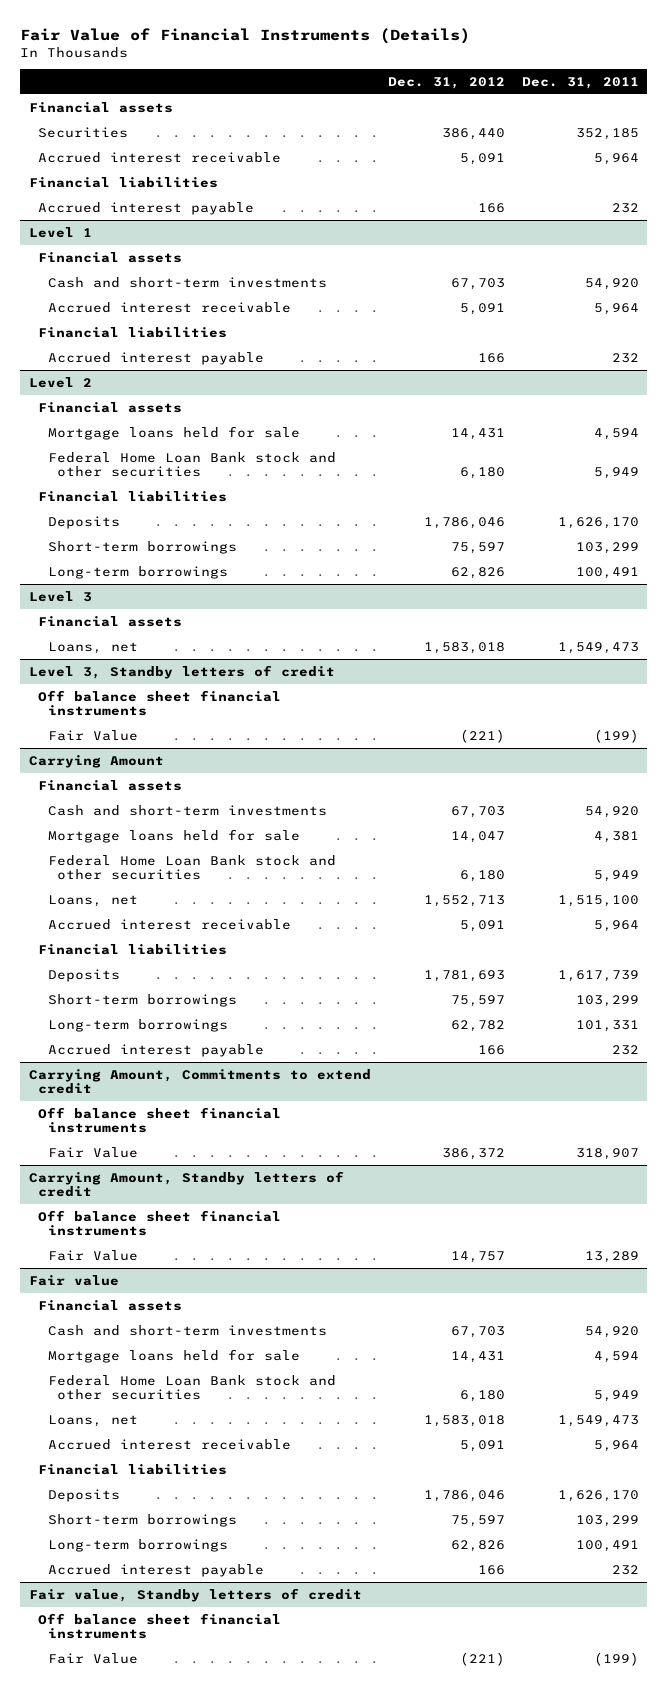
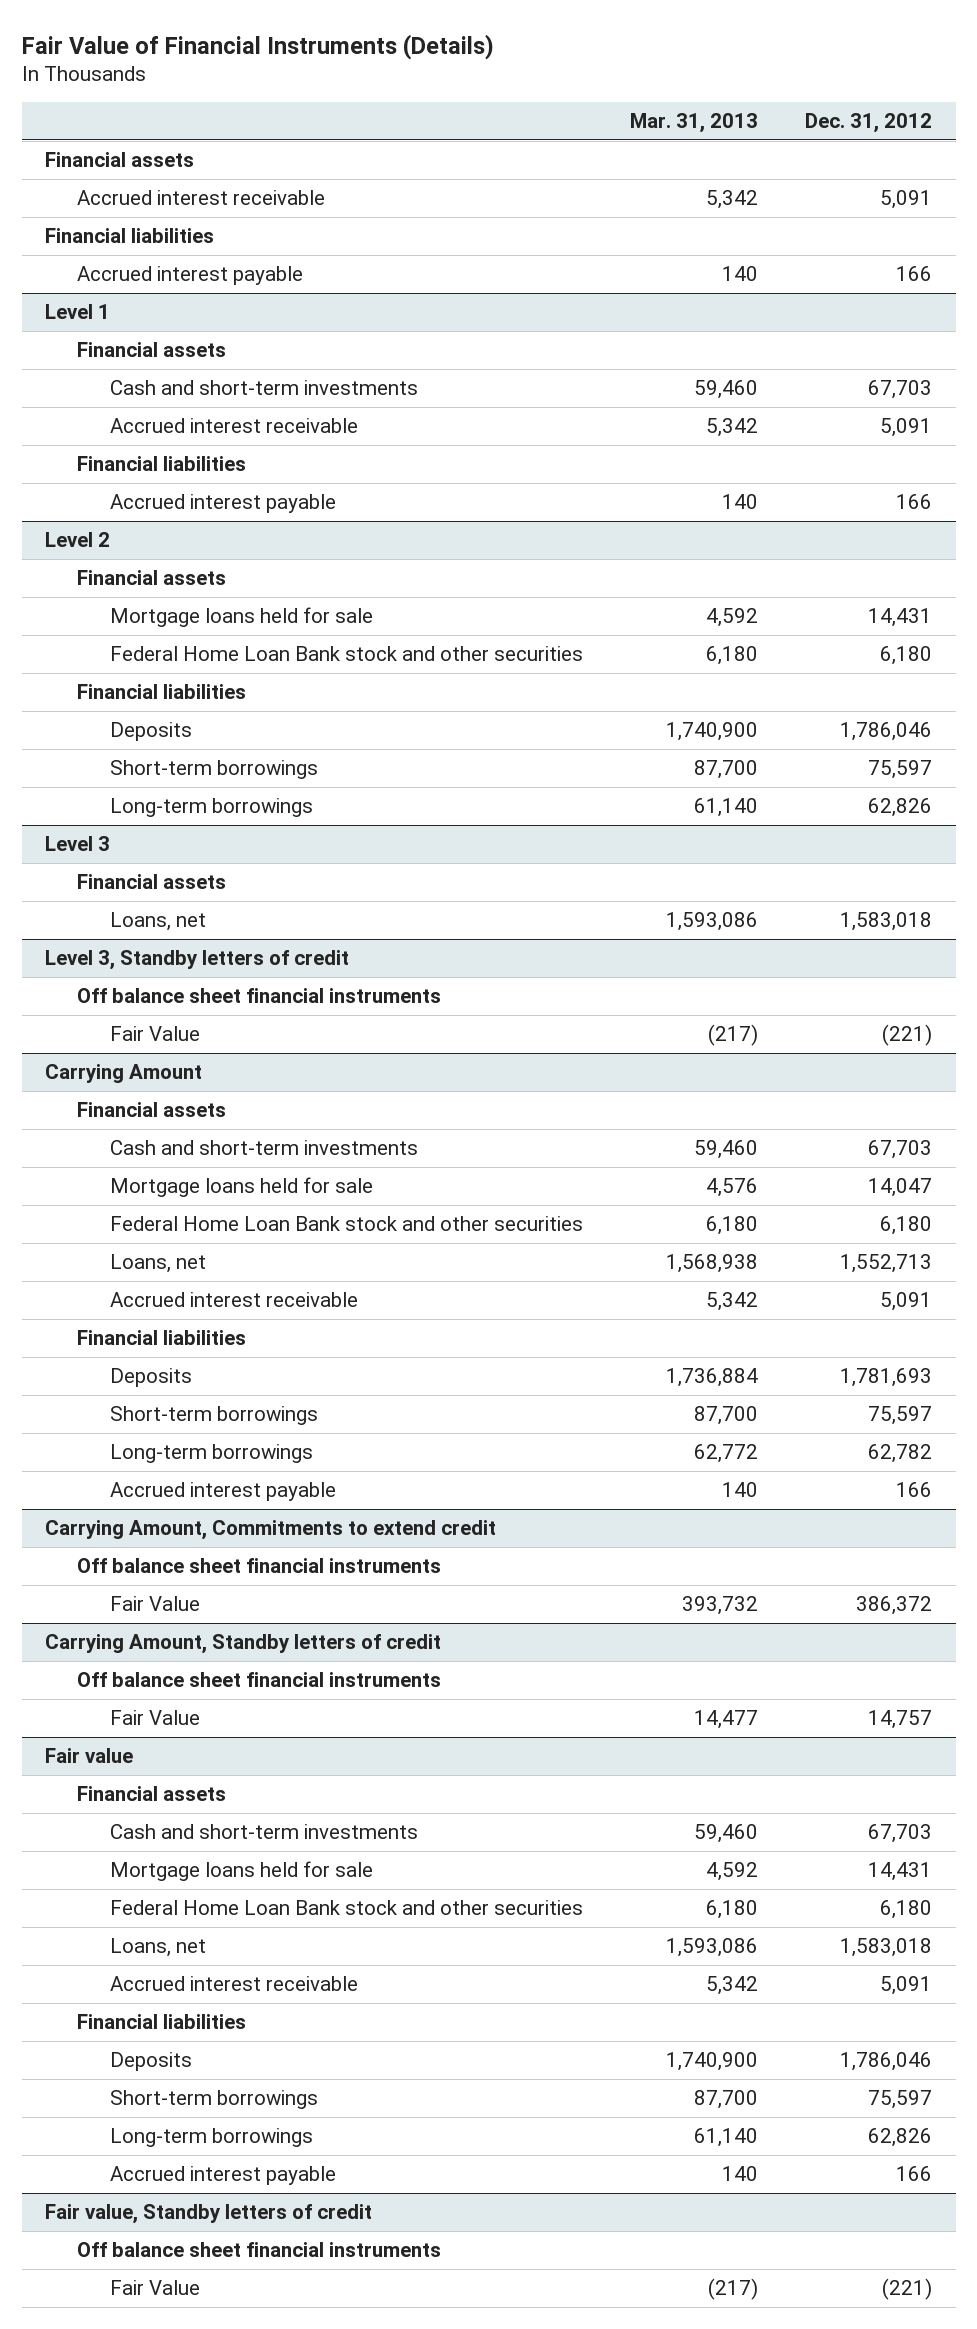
- | Dec. 31, 2012 | Dec. 31, 2011
+ | Mar. 31, 2013 | Dec. 31, 2012
- Securities | 386,440 | 352,185

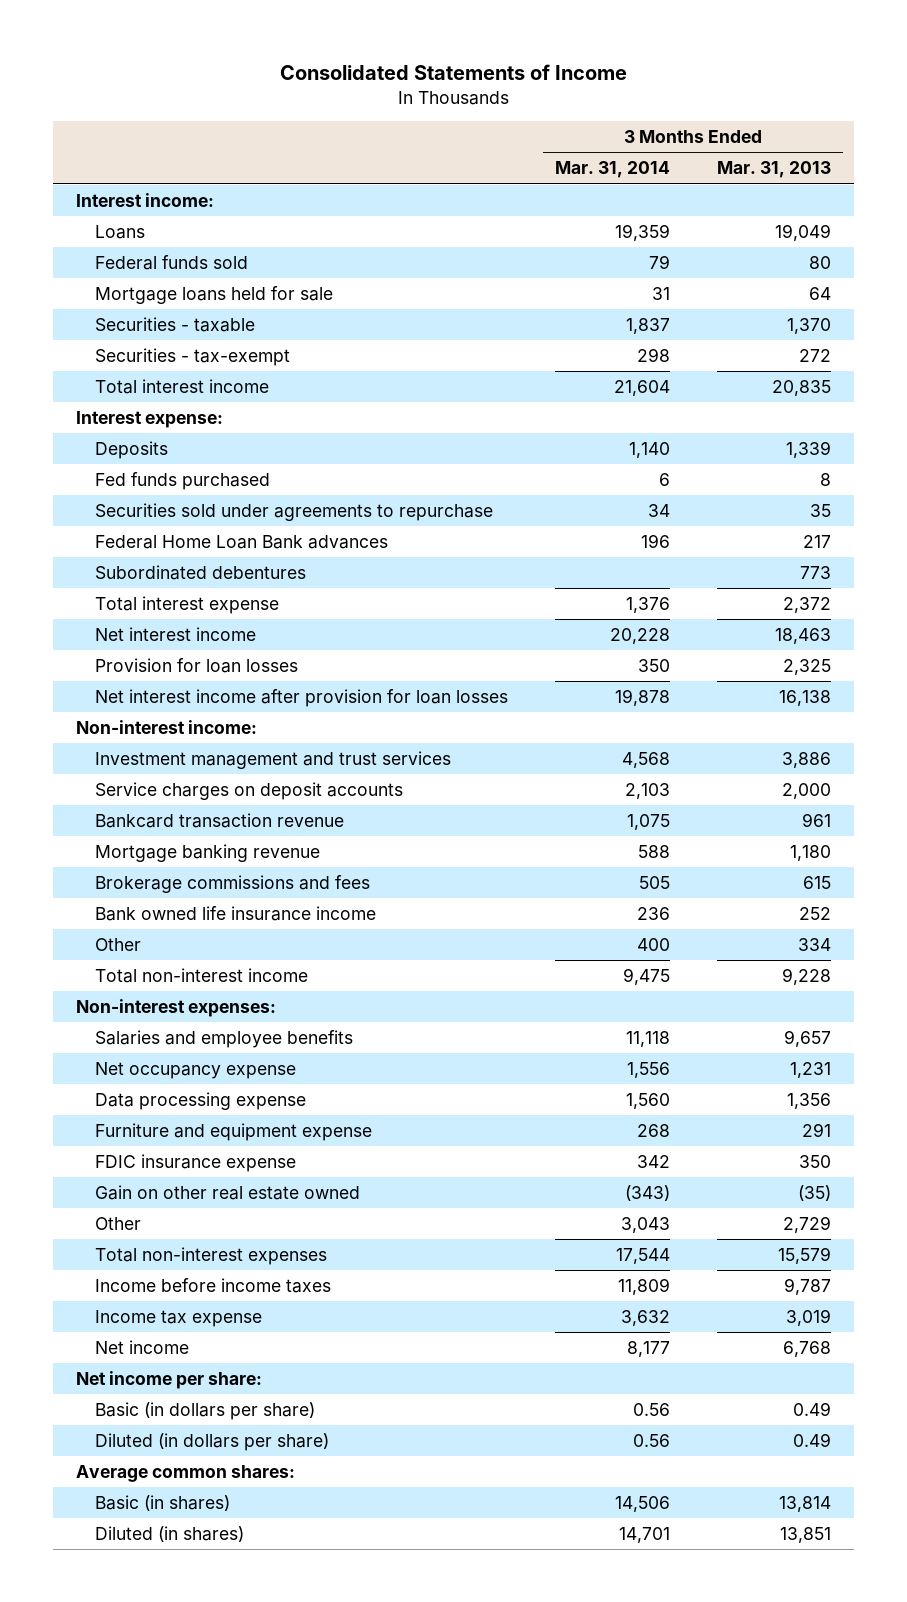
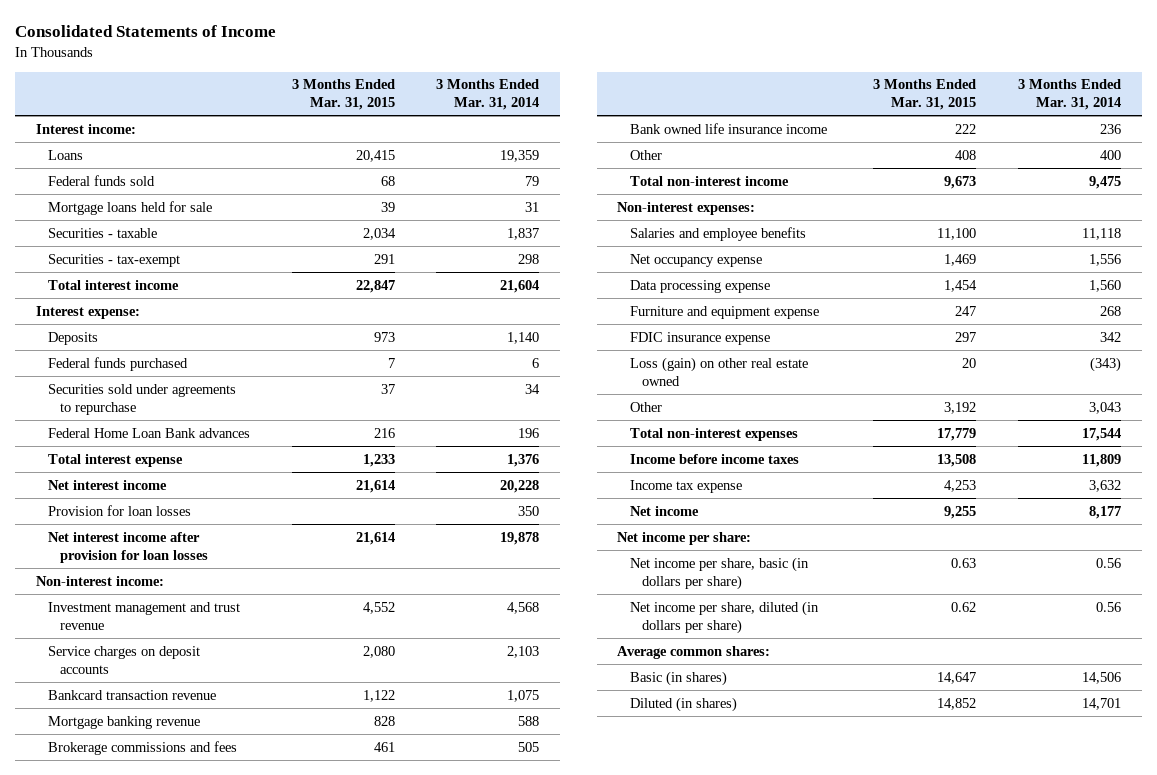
- | 3 Months Ended Mar. 31, 2014 | 3 Months Ended Mar. 31, 2013
+ | 3 Months Ended Mar. 31, 2015 | 3 Months Ended Mar. 31, 2014
- Fed funds purchased | 6 | 8
+ Federal funds purchased | 7 | 6
- Subordinated debentures | | 773
- Investment management and trust services | 4,568 | 3,886
+ Investment management and trust revenue | 4,552 | 4,568
- Gain on other real estate owned | (343) | (35)
+ Loss (gain) on other real estate owned | 20 | (343)
- Basic (in dollars per share) | 0.56 | 0.49
- Diluted (in dollars per share) | 0.56 | 0.49
+ Net income per share, basic (in dollars per share) | 0.63 | 0.56
+ Net income per share, diluted (in dollars per share) | 0.62 | 0.56

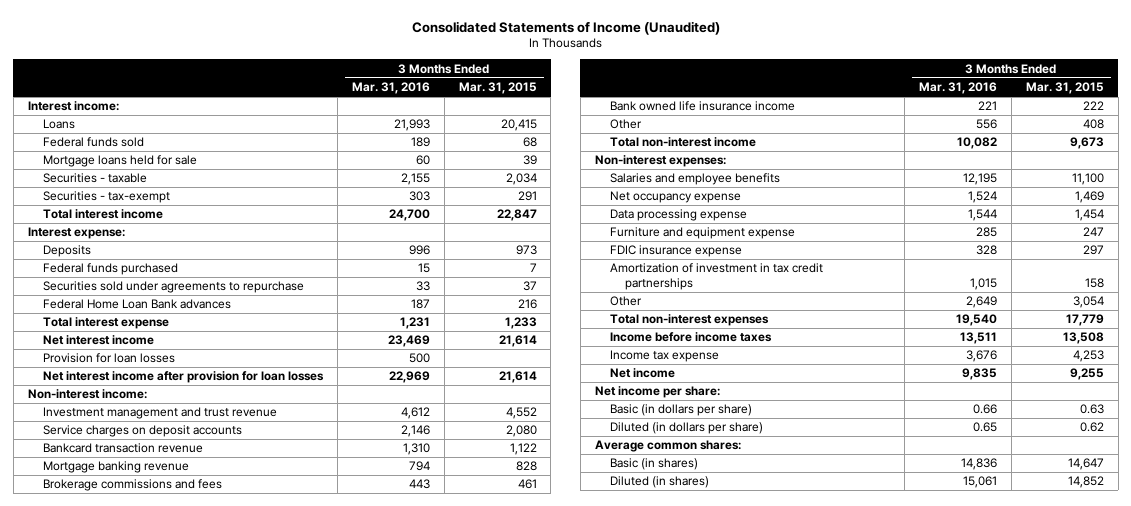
- Consolidated Statements of Income
+ Consolidated Statements of Income (Unaudited)
- | 3 Months Ended Mar. 31, 2015 | 3 Months Ended Mar. 31, 2014
+ | 3 Months Ended Mar. 31, 2016 | 3 Months Ended Mar. 31, 2015
- Loss (gain) on other real estate owned | 20 | (343)
- Other | 3,192 | 3,043
+ Amortization of investment in tax credit partnerships | 1,015 | 158
+ Other | 2,649 | 3,054
- Net income per share, basic (in dollars per share) | 0.63 | 0.56
- Net income per share, diluted (in dollars per share) | 0.62 | 0.56
+ Basic (in dollars per share) | 0.66 | 0.63
+ Diluted (in dollars per share) | 0.65 | 0.62

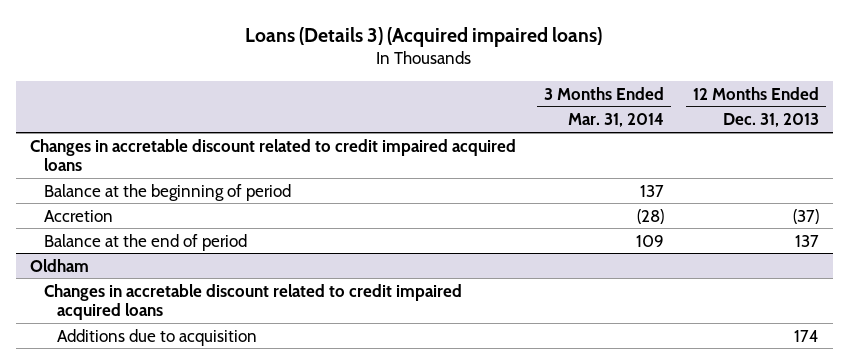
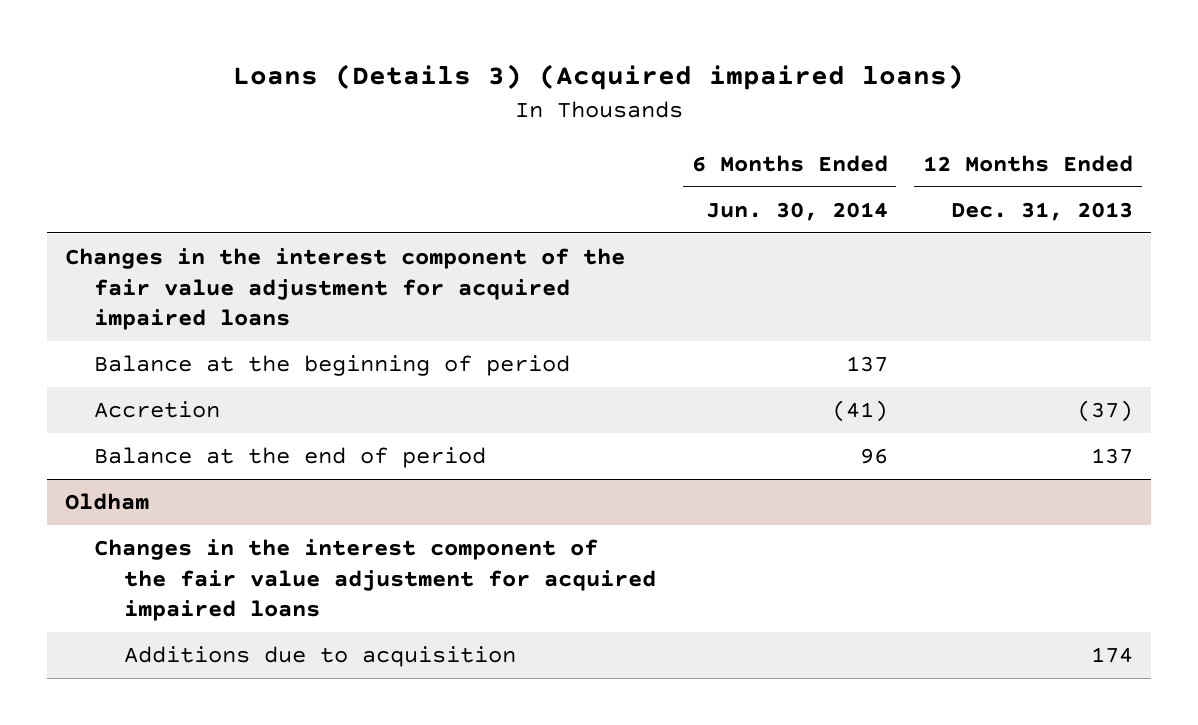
- | 3 Months Ended Mar. 31, 2014 | 12 Months Ended Dec. 31, 2013
+ | 6 Months Ended Jun. 30, 2014 | 12 Months Ended Dec. 31, 2013
- Changes in accretable discount related to credit impaired acquired loans
+ Changes in the interest component of the fair value adjustment for acquired impaired loans
@ Oldham
- Changes in accretable discount related to credit impaired acquired loans
+ Changes in the interest component of the fair value adjustment for acquired impaired loans

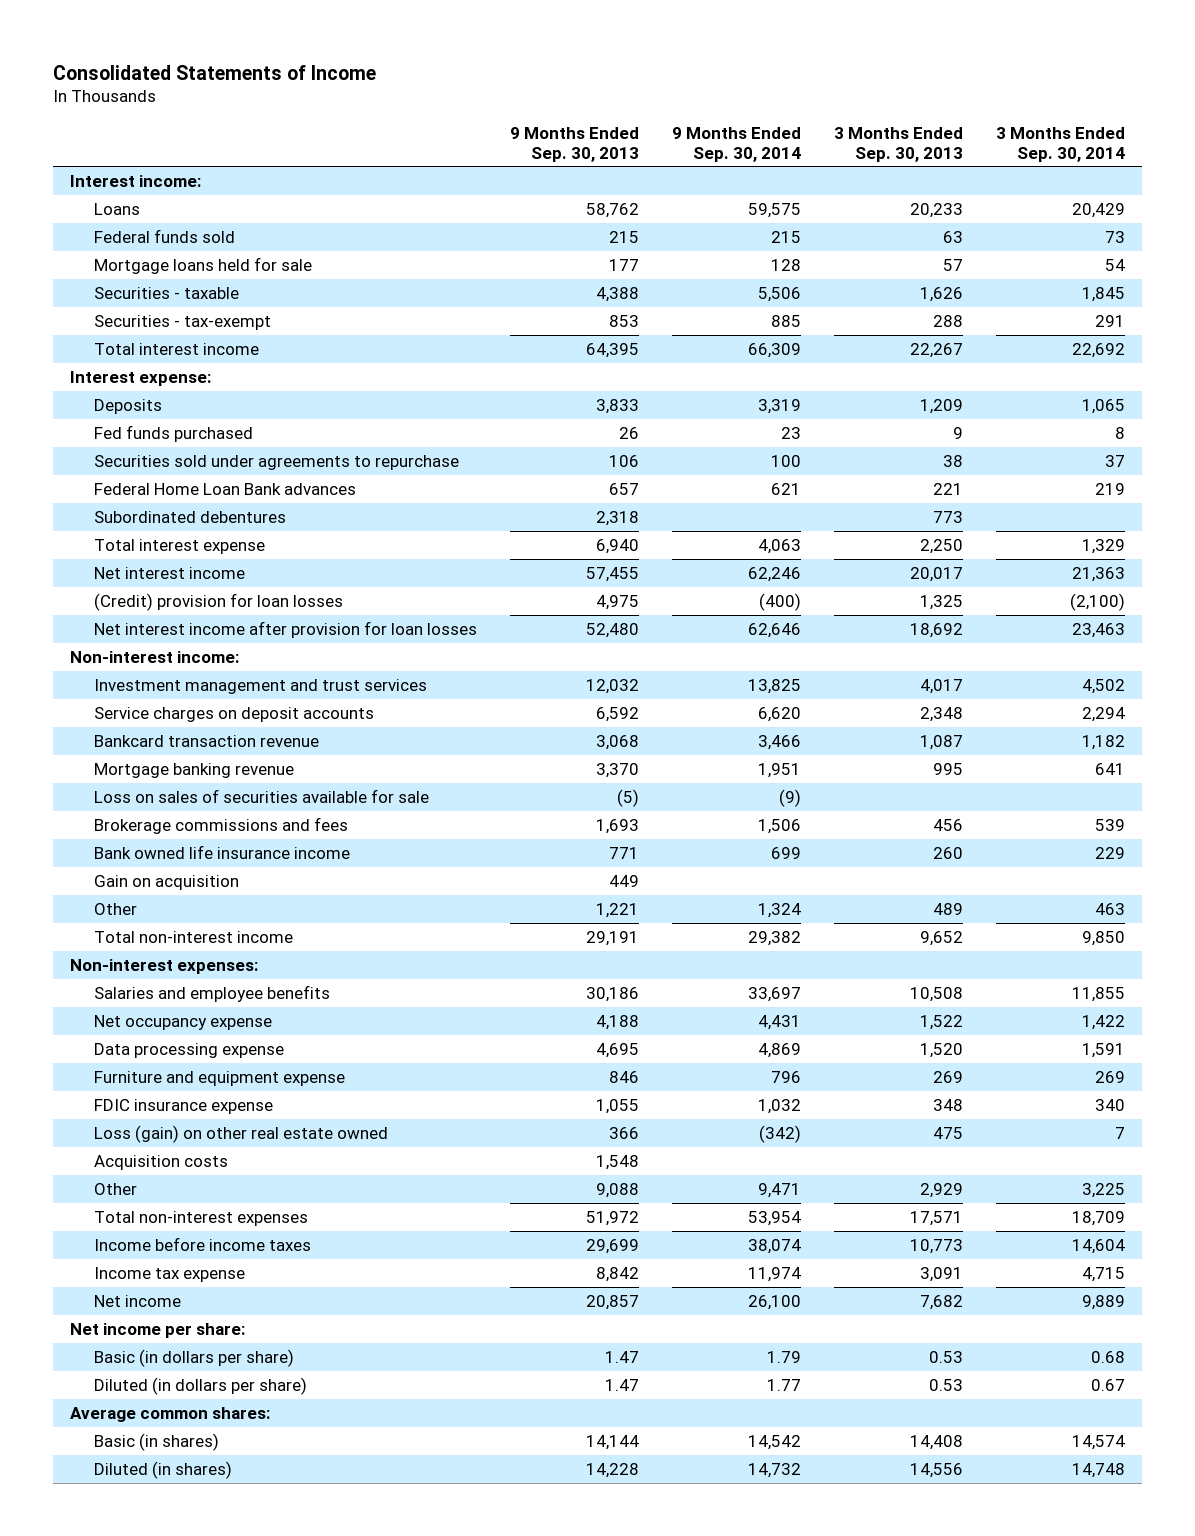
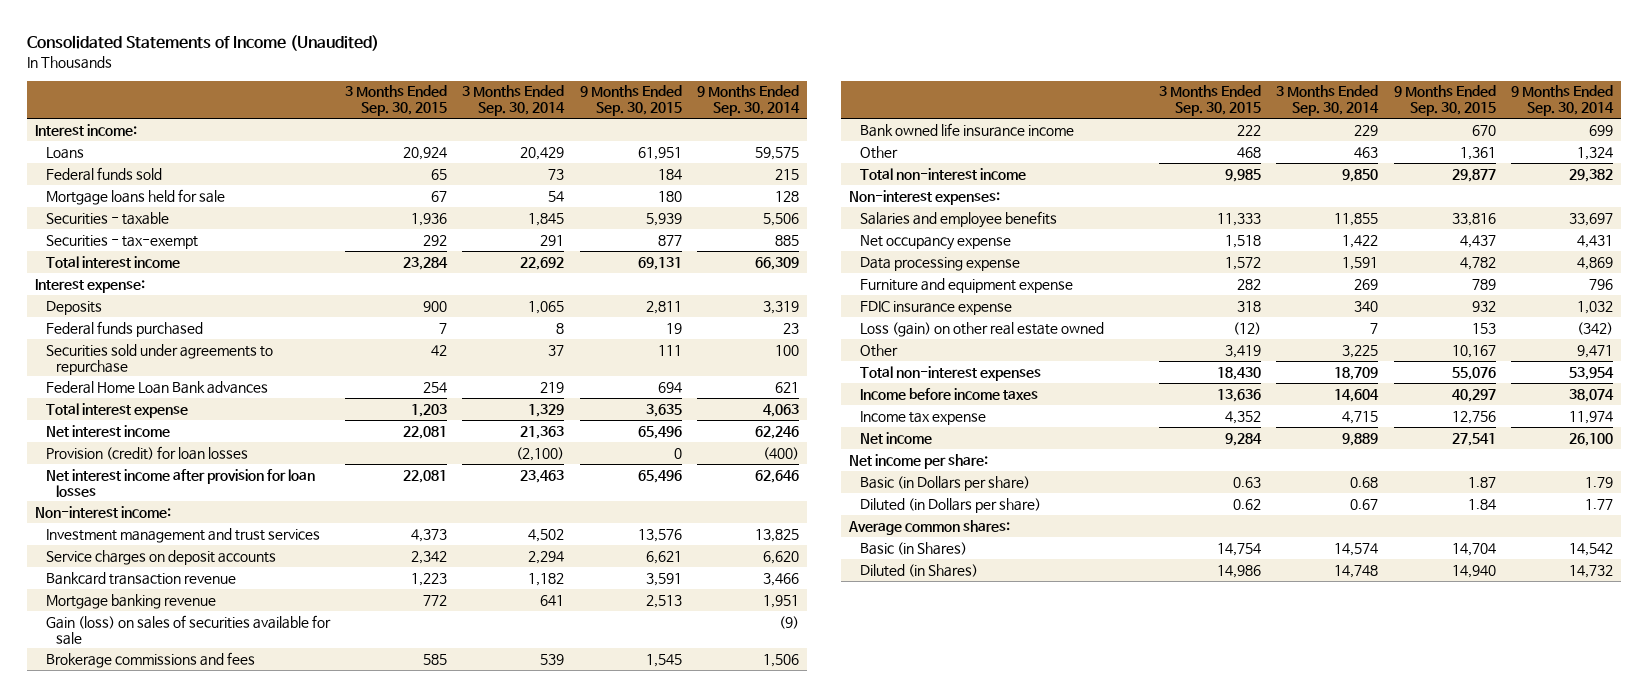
- Consolidated Statements of Income
+ Consolidated Statements of Income (Unaudited)
- | 9 Months Ended Sep. 30, 2013 | 9 Months Ended Sep. 30, 2014 | 3 Months Ended Sep. 30, 2013 | 3 Months Ended Sep. 30, 2014
+ | 3 Months Ended Sep. 30, 2015 | 3 Months Ended Sep. 30, 2014 | 9 Months Ended Sep. 30, 2015 | 9 Months Ended Sep. 30, 2014
- Fed funds purchased | 26 | 23 | 9 | 8
+ Federal funds purchased | 7 | 8 | 19 | 23
- Subordinated debentures | 2,318 | | 773 |
- (Credit) provision for loan losses | 4,975 | (400) | 1,325 | (2,100)
+ Provision (credit) for loan losses | | (2,100) | 0 | (400)
- Loss on sales of securities available for sale | (5) | (9) | |
+ Gain (loss) on sales of securities available for sale | | | | (9)
- Gain on acquisition | 449 | | |
- Acquisition costs | 1,548 | | |
- Basic (in dollars per share) | 1.47 | 1.79 | 0.53 | 0.68
- Diluted (in dollars per share) | 1.47 | 1.77 | 0.53 | 0.67
+ Basic (in Dollars per share) | 0.63 | 0.68 | 1.87 | 1.79
+ Diluted (in Dollars per share) | 0.62 | 0.67 | 1.84 | 1.77
- Basic (in shares) | 14,144 | 14,542 | 14,408 | 14,574
- Diluted (in shares) | 14,228 | 14,732 | 14,556 | 14,748
+ Basic (in Shares) | 14,754 | 14,574 | 14,704 | 14,542
+ Diluted (in Shares) | 14,986 | 14,748 | 14,940 | 14,732

